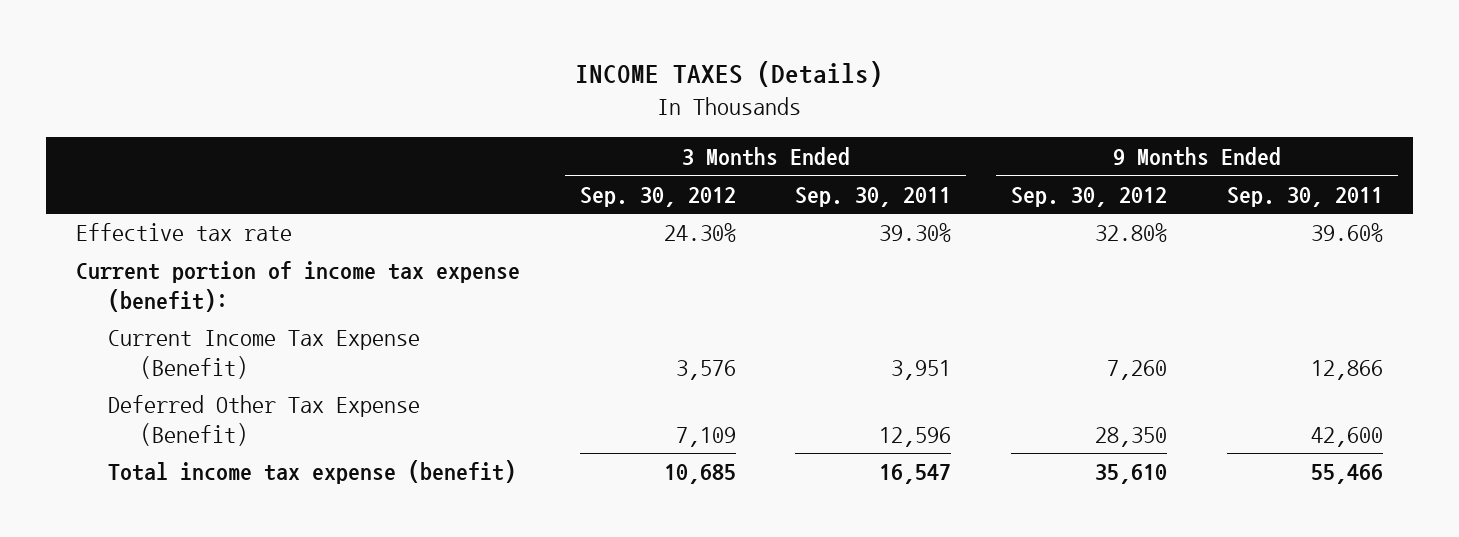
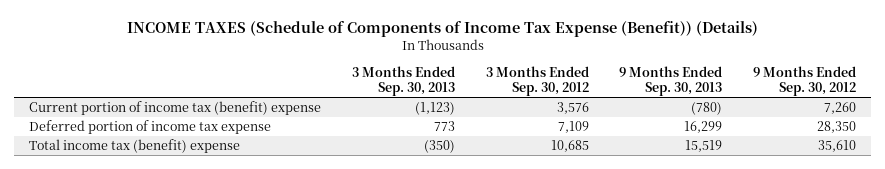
- INCOME TAXES (Details)
+ INCOME TAXES (Schedule of Components of Income Tax Expense (Benefit)) (Details)
- | 3 Months Ended Sep. 30, 2012 | 3 Months Ended Sep. 30, 2011 | 9 Months Ended Sep. 30, 2012 | 9 Months Ended Sep. 30, 2011
+ | 3 Months Ended Sep. 30, 2013 | 3 Months Ended Sep. 30, 2012 | 9 Months Ended Sep. 30, 2013 | 9 Months Ended Sep. 30, 2012
- Effective tax rate | 24.30% | 39.30% | 32.80% | 39.60%
- Current portion of income tax expense (benefit):
- Current Income Tax Expense (Benefit) | 3,576 | 3,951 | 7,260 | 12,866
- Deferred Other Tax Expense (Benefit) | 7,109 | 12,596 | 28,350 | 42,600
- Total income tax expense (benefit) | 10,685 | 16,547 | 35,610 | 55,466
+ Current portion of income tax (benefit) expense | (1,123) | 3,576 | (780) | 7,260
+ Deferred portion of income tax expense | 773 | 7,109 | 16,299 | 28,350
+ Total income tax (benefit) expense | (350) | 10,685 | 15,519 | 35,610

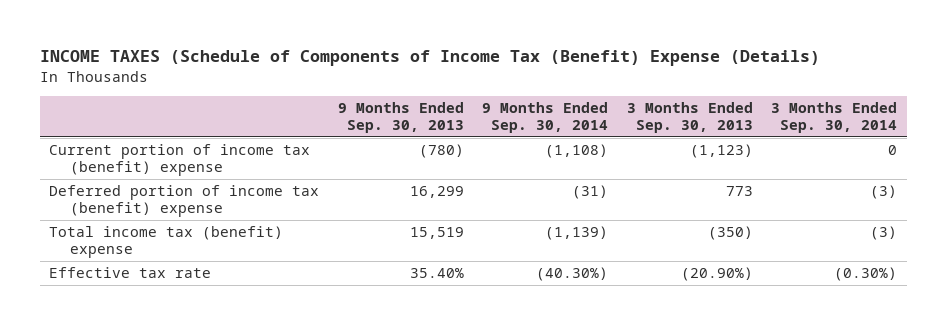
- INCOME TAXES (Schedule of Components of Income Tax Expense (Benefit)) (Details)
+ INCOME TAXES (Schedule of Components of Income Tax (Benefit) Expense (Details)
- | 3 Months Ended Sep. 30, 2013 | 3 Months Ended Sep. 30, 2012 | 9 Months Ended Sep. 30, 2013 | 9 Months Ended Sep. 30, 2012
+ | 9 Months Ended Sep. 30, 2013 | 9 Months Ended Sep. 30, 2014 | 3 Months Ended Sep. 30, 2013 | 3 Months Ended Sep. 30, 2014
- Deferred portion of income tax expense | 773 | 7,109 | 16,299 | 28,350
+ Deferred portion of income tax (benefit) expense | 16,299 | (31) | 773 | (3)
+ Effective tax rate | 35.40% | (40.30%) | (20.90%) | (0.30%)

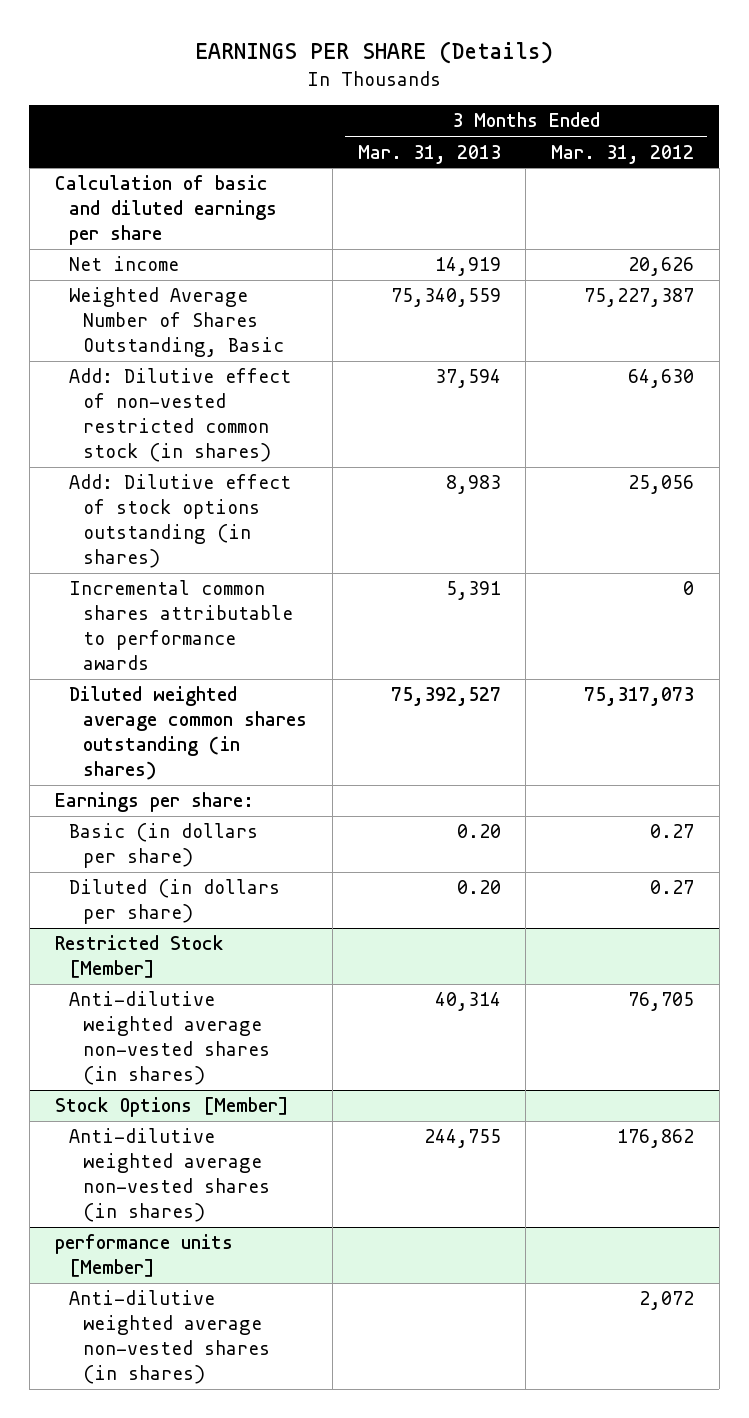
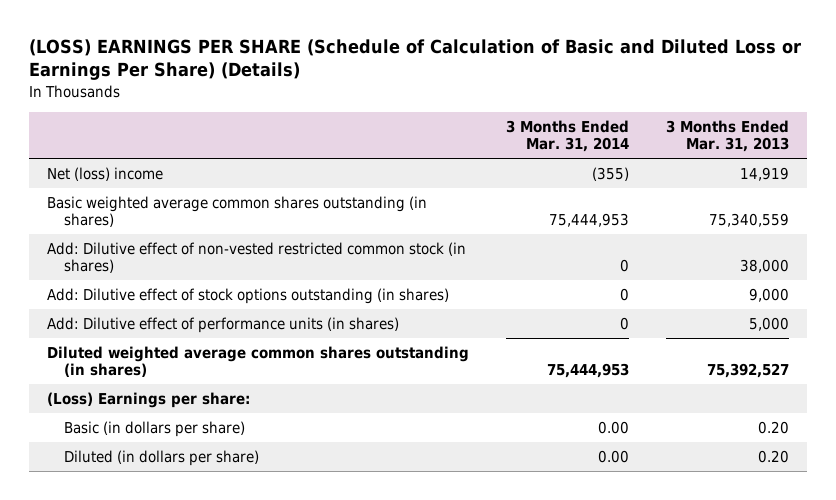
- EARNINGS PER SHARE (Details)
+ (LOSS) EARNINGS PER SHARE (Schedule of Calculation of Basic and Diluted Loss or Earnings Per Share) (Details)
- | 3 Months Ended Mar. 31, 2013 | 3 Months Ended Mar. 31, 2012
+ | 3 Months Ended Mar. 31, 2014 | 3 Months Ended Mar. 31, 2013
- Calculation of basic and diluted earnings per share
- Net income | 14,919 | 20,626
- Weighted Average Number of Shares Outstanding, Basic | 75,340,559 | 75,227,387
- Add: Dilutive effect of non-vested restricted common stock (in shares) | 37,594 | 64,630
- Add: Dilutive effect of stock options outstanding (in shares) | 8,983 | 25,056
- Incremental common shares attributable to performance awards | 5,391 | 0
+ Net (loss) income | (355) | 14,919
+ Basic weighted average common shares outstanding (in shares) | 75,444,953 | 75,340,559
+ Add: Dilutive effect of non-vested restricted common stock (in shares) | 0 | 38,000
+ Add: Dilutive effect of stock options outstanding (in shares) | 0 | 9,000
+ Add: Dilutive effect of performance units (in shares) | 0 | 5,000
- Earnings per share:
+ (Loss) Earnings per share:
- Restricted Stock [Member]
- Anti-dilutive weighted average non-vested shares (in shares) | 40,314 | 76,705
- Stock Options [Member]
- Anti-dilutive weighted average non-vested shares (in shares) | 244,755 | 176,862
- performance units [Member]
- Anti-dilutive weighted average non-vested shares (in shares) | | 2,072

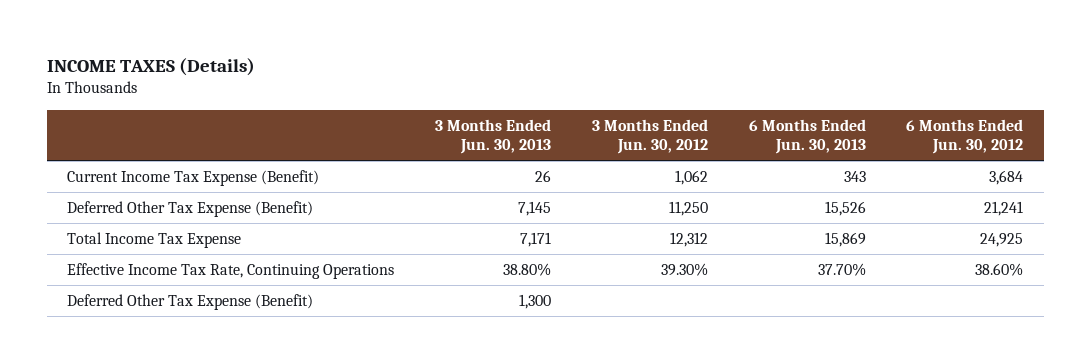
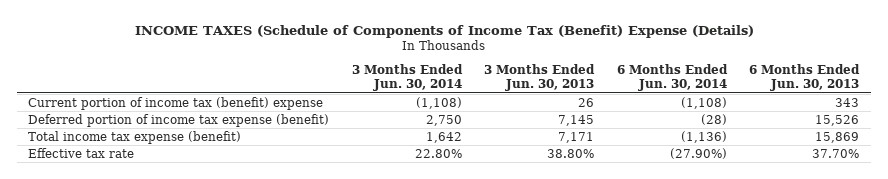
- INCOME TAXES (Details)
+ INCOME TAXES (Schedule of Components of Income Tax (Benefit) Expense (Details)
- | 3 Months Ended Jun. 30, 2013 | 3 Months Ended Jun. 30, 2012 | 6 Months Ended Jun. 30, 2013 | 6 Months Ended Jun. 30, 2012
+ | 3 Months Ended Jun. 30, 2014 | 3 Months Ended Jun. 30, 2013 | 6 Months Ended Jun. 30, 2014 | 6 Months Ended Jun. 30, 2013
- Current Income Tax Expense (Benefit) | 26 | 1,062 | 343 | 3,684
- Deferred Other Tax Expense (Benefit) | 7,145 | 11,250 | 15,526 | 21,241
- Total Income Tax Expense | 7,171 | 12,312 | 15,869 | 24,925
- Effective Income Tax Rate, Continuing Operations | 38.80% | 39.30% | 37.70% | 38.60%
- Deferred Other Tax Expense (Benefit) | 1,300 | | |
+ Current portion of income tax (benefit) expense | (1,108) | 26 | (1,108) | 343
+ Deferred portion of income tax expense (benefit) | 2,750 | 7,145 | (28) | 15,526
+ Total income tax expense (benefit) | 1,642 | 7,171 | (1,136) | 15,869
+ Effective tax rate | 22.80% | 38.80% | (27.90%) | 37.70%

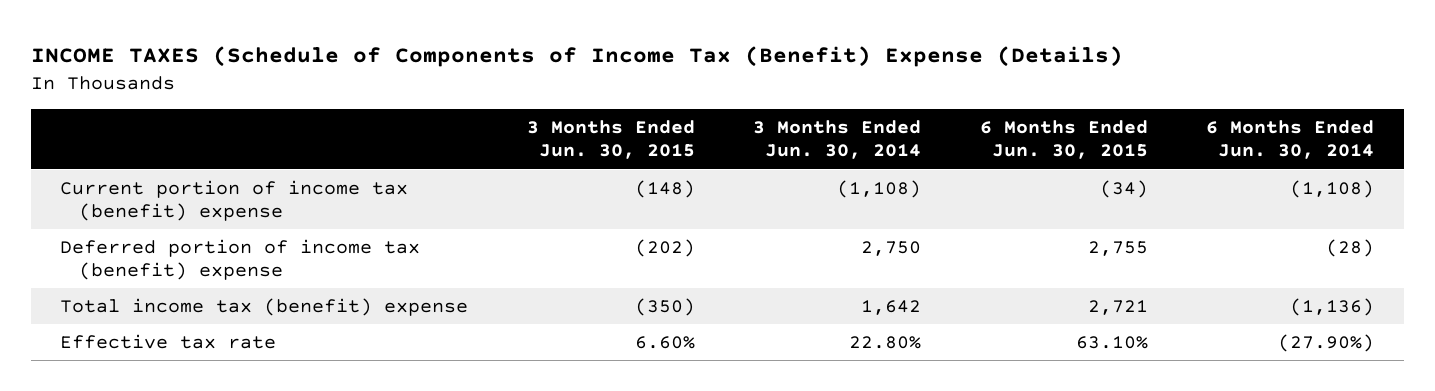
- | 3 Months Ended Jun. 30, 2014 | 3 Months Ended Jun. 30, 2013 | 6 Months Ended Jun. 30, 2014 | 6 Months Ended Jun. 30, 2013
+ | 3 Months Ended Jun. 30, 2015 | 3 Months Ended Jun. 30, 2014 | 6 Months Ended Jun. 30, 2015 | 6 Months Ended Jun. 30, 2014
- Deferred portion of income tax expense (benefit) | 2,750 | 7,145 | (28) | 15,526
- Total income tax expense (benefit) | 1,642 | 7,171 | (1,136) | 15,869
+ Deferred portion of income tax (benefit) expense | (202) | 2,750 | 2,755 | (28)
+ Total income tax (benefit) expense | (350) | 1,642 | 2,721 | (1,136)

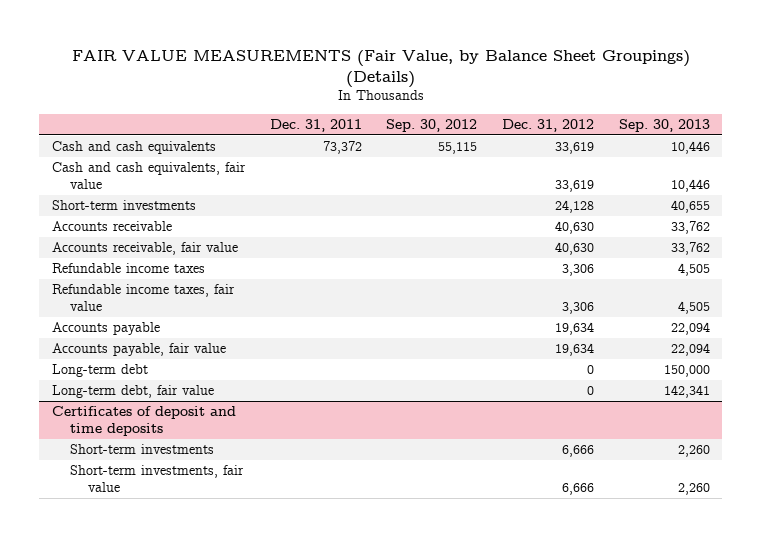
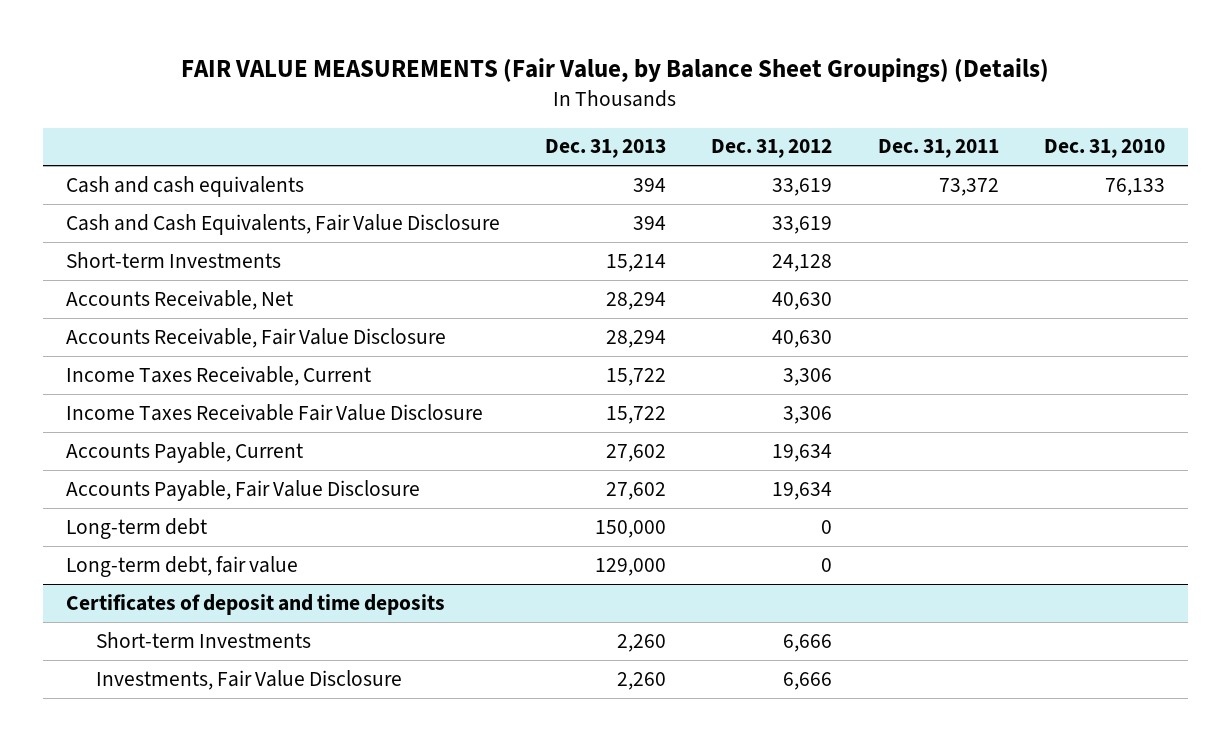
- | Dec. 31, 2011 | Sep. 30, 2012 | Dec. 31, 2012 | Sep. 30, 2013
+ | Dec. 31, 2013 | Dec. 31, 2012 | Dec. 31, 2011 | Dec. 31, 2010
- Cash and cash equivalents, fair value | | | 33,619 | 10,446
- Short-term investments | | | 24,128 | 40,655
- Accounts receivable | | | 40,630 | 33,762
- Accounts receivable, fair value | | | 40,630 | 33,762
- Refundable income taxes | | | 3,306 | 4,505
- Refundable income taxes, fair value | | | 3,306 | 4,505
- Accounts payable | | | 19,634 | 22,094
- Accounts payable, fair value | | | 19,634 | 22,094
+ Cash and Cash Equivalents, Fair Value Disclosure | 394 | 33,619 | |
+ Short-term Investments | 15,214 | 24,128 | |
+ Accounts Receivable, Net | 28,294 | 40,630 | |
+ Accounts Receivable, Fair Value Disclosure | 28,294 | 40,630 | |
+ Income Taxes Receivable, Current | 15,722 | 3,306 | |
+ Income Taxes Receivable Fair Value Disclosure | 15,722 | 3,306 | |
+ Accounts Payable, Current | 27,602 | 19,634 | |
+ Accounts Payable, Fair Value Disclosure | 27,602 | 19,634 | |
@ Certificates of deposit and time deposits
- Short-term investments | | | 6,666 | 2,260
- Short-term investments, fair value | | | 6,666 | 2,260
+ Short-term Investments | 2,260 | 6,666 | |
+ Investments, Fair Value Disclosure | 2,260 | 6,666 | |

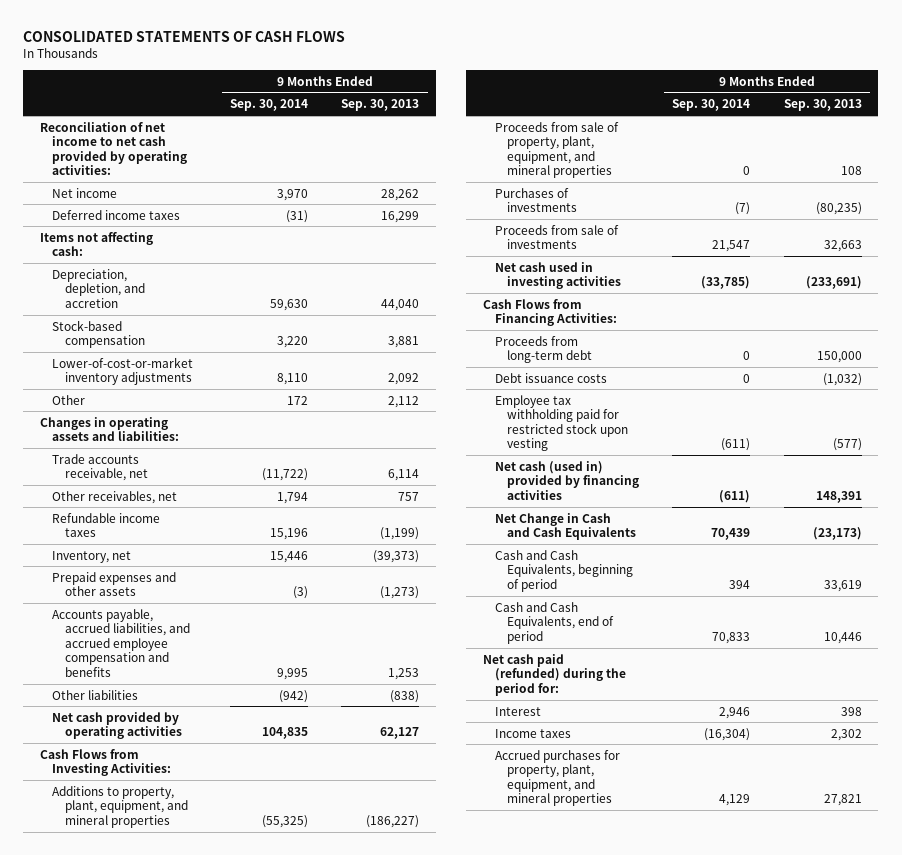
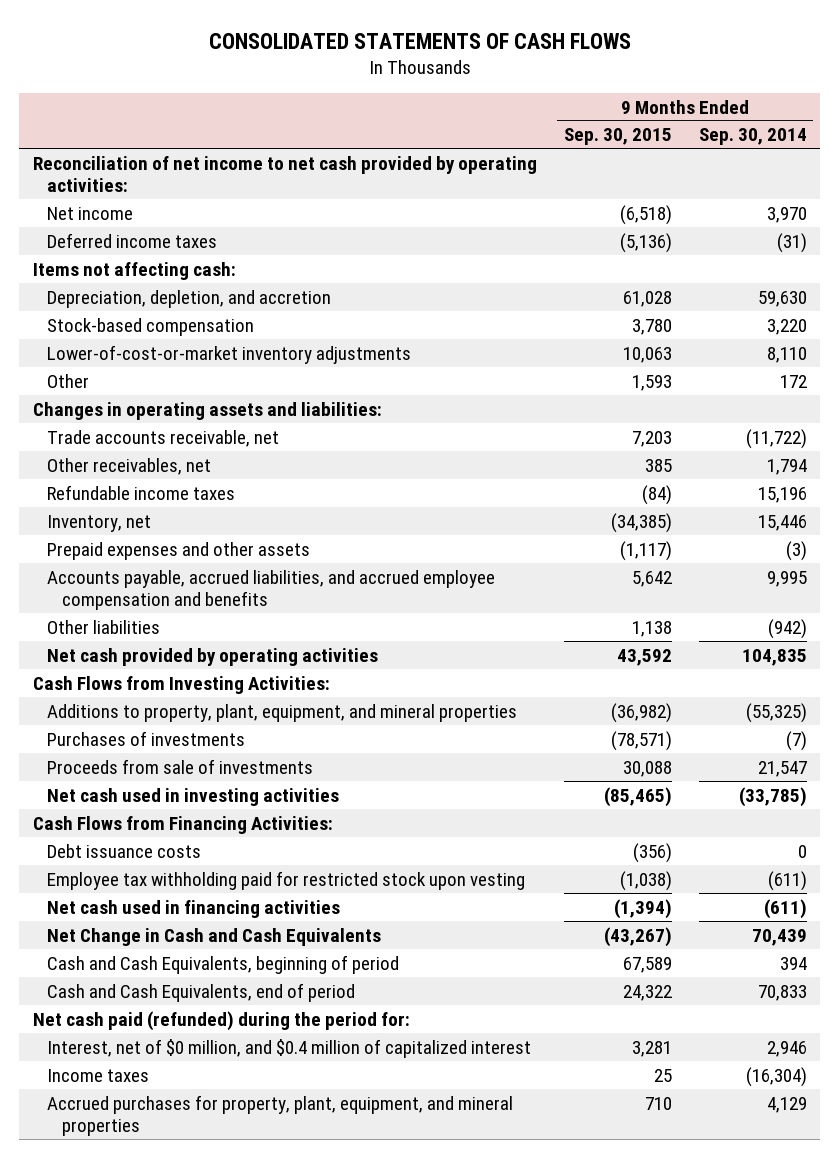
- | 9 Months Ended Sep. 30, 2014 | 9 Months Ended Sep. 30, 2013
+ | 9 Months Ended Sep. 30, 2015 | 9 Months Ended Sep. 30, 2014
- Proceeds from sale of property, plant, equipment, and mineral properties | 0 | 108
- Proceeds from long-term debt | 0 | 150,000
- Net cash (used in) provided by financing activities | (611) | 148,391
+ Net cash used in financing activities | (1,394) | (611)
- Interest | 2,946 | 398
+ Interest, net of $0 million, and $0.4 million of capitalized interest | 3,281 | 2,946

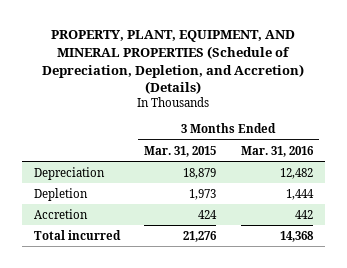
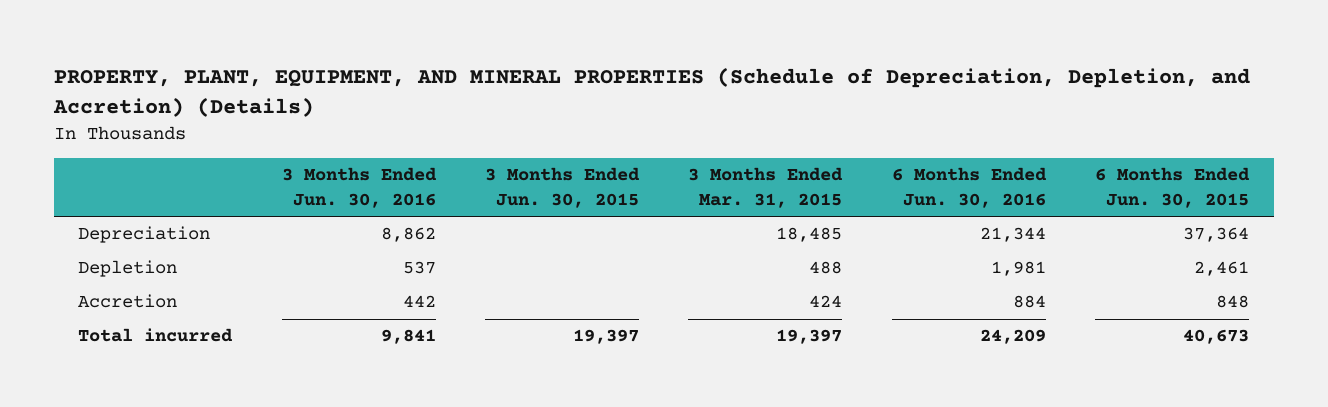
- | 3 Months Ended Mar. 31, 2015 | 3 Months Ended Mar. 31, 2016
+ | 3 Months Ended Jun. 30, 2016 | 3 Months Ended Jun. 30, 2015 | 3 Months Ended Mar. 31, 2015 | 6 Months Ended Jun. 30, 2016 | 6 Months Ended Jun. 30, 2015
- Depreciation | 18,879 | 12,482
- Depletion | 1,973 | 1,444
+ Depreciation | 8,862 | | 18,485 | 21,344 | 37,364
+ Depletion | 537 | | 488 | 1,981 | 2,461
- Total incurred | 21,276 | 14,368
+ Total incurred | 9,841 | 19,397 | 19,397 | 24,209 | 40,673

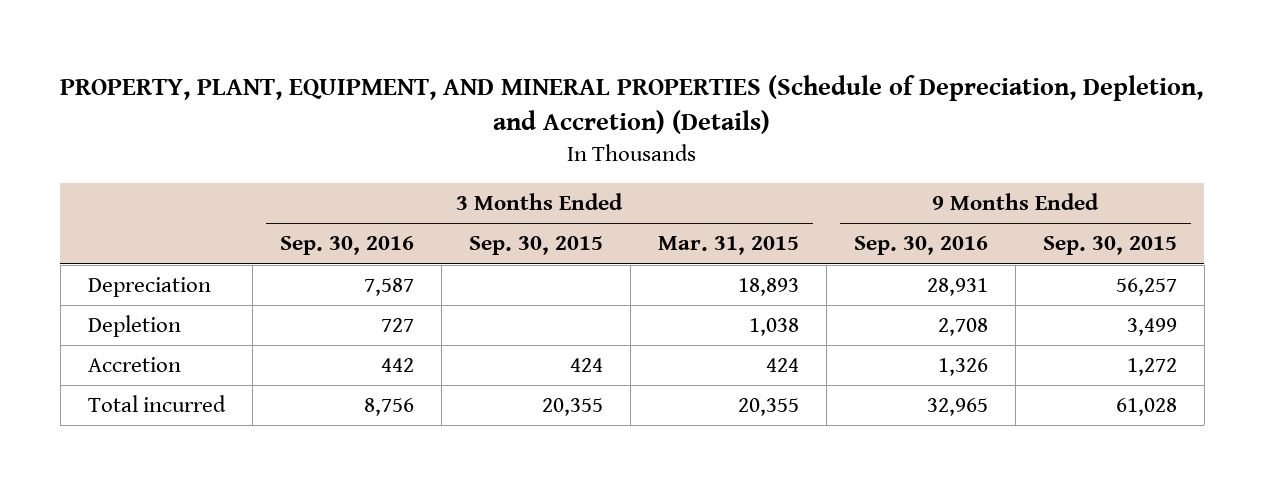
- | 3 Months Ended Jun. 30, 2016 | 3 Months Ended Jun. 30, 2015 | 3 Months Ended Mar. 31, 2015 | 6 Months Ended Jun. 30, 2016 | 6 Months Ended Jun. 30, 2015
+ | 3 Months Ended Sep. 30, 2016 | 3 Months Ended Sep. 30, 2015 | 3 Months Ended Mar. 31, 2015 | 9 Months Ended Sep. 30, 2016 | 9 Months Ended Sep. 30, 2015
- Depreciation | 8,862 | | 18,485 | 21,344 | 37,364
- Depletion | 537 | | 488 | 1,981 | 2,461
+ Depreciation | 7,587 | | 18,893 | 28,931 | 56,257
+ Depletion | 727 | | 1,038 | 2,708 | 3,499
- Total incurred | 9,841 | 19,397 | 19,397 | 24,209 | 40,673
+ Total incurred | 8,756 | 20,355 | 20,355 | 32,965 | 61,028

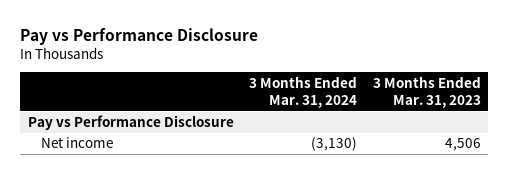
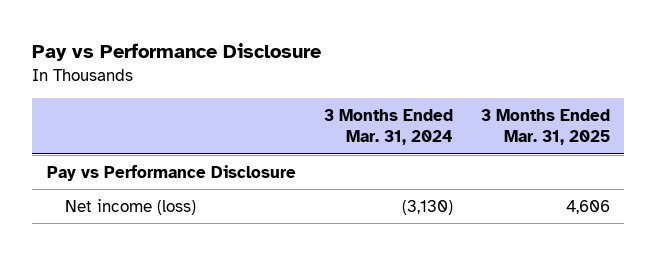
- | 3 Months Ended Mar. 31, 2024 | 3 Months Ended Mar. 31, 2023
+ | 3 Months Ended Mar. 31, 2024 | 3 Months Ended Mar. 31, 2025
- Net income | (3,130) | 4,506
+ Net income (loss) | (3,130) | 4,606

